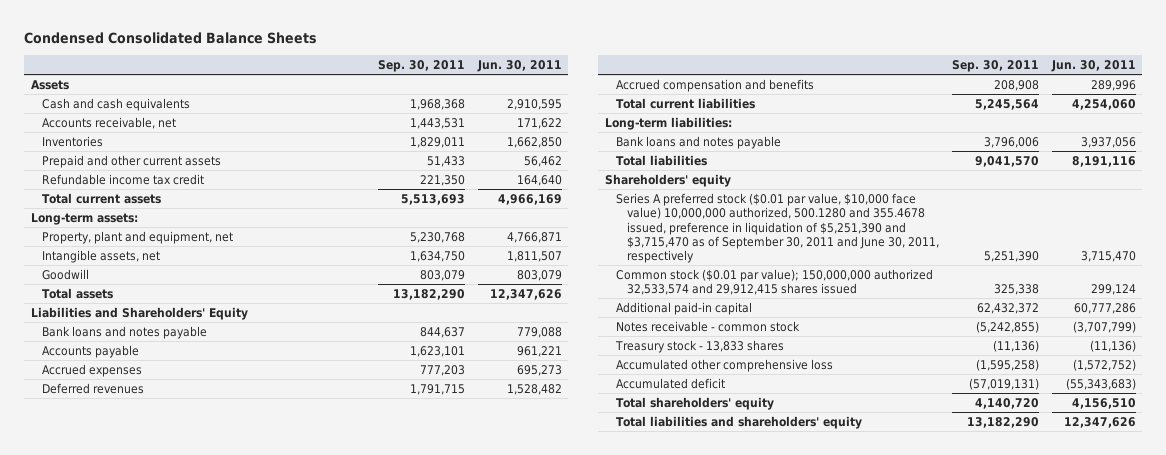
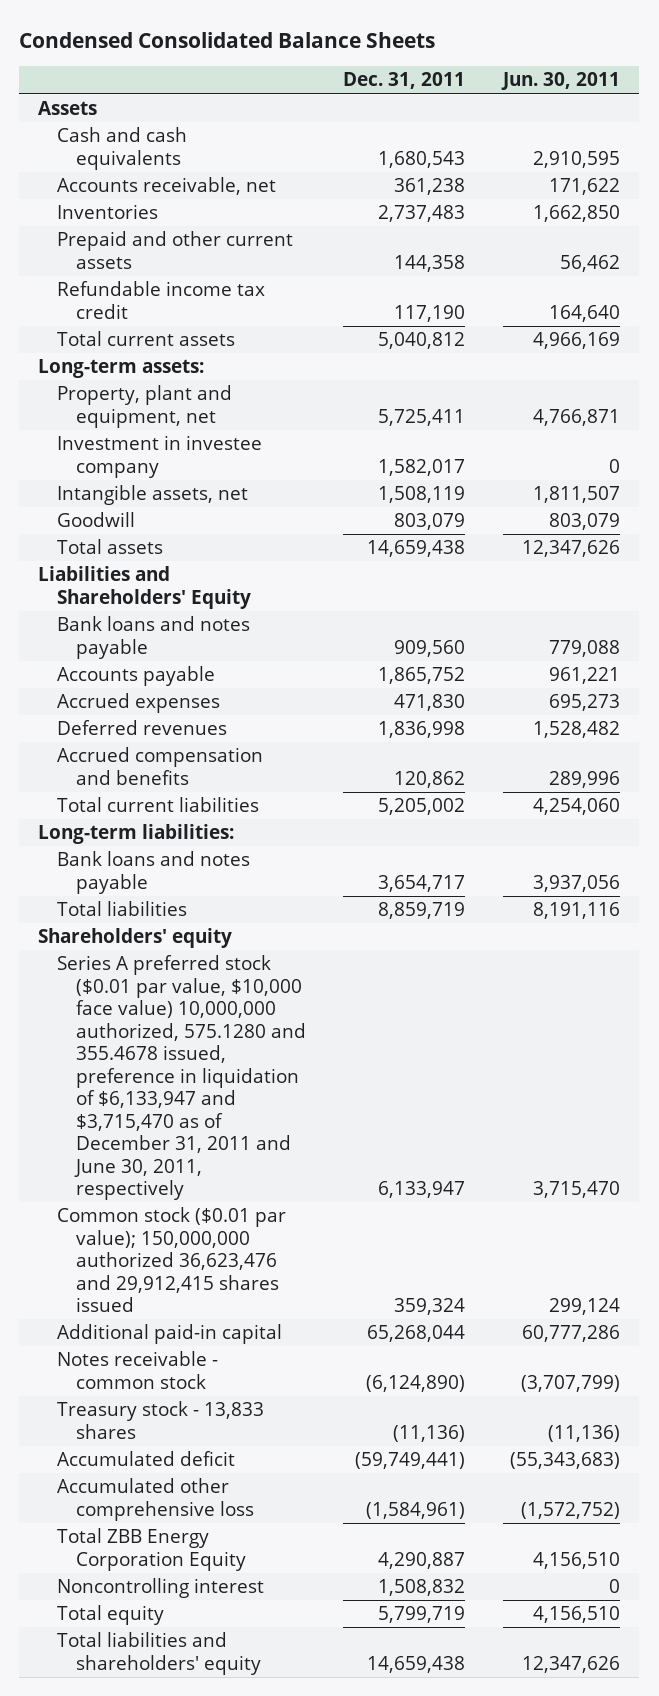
- | Sep. 30, 2011 | Jun. 30, 2011
+ | Dec. 31, 2011 | Jun. 30, 2011
+ Investment in investee company | 1,582,017 | 0
- Series A preferred stock ($0.01 par value, $10,000 face value) 10,000,000 authorized, 500.1280 and 355.4678 issued, preference in liquidation of $5,251,390 and $3,715,470 as of September 30, 2011 and June 30, 2011, respectively | 5,251,390 | 3,715,470
- Common stock ($0.01 par value); 150,000,000 authorized 32,533,574 and 29,912,415 shares issued | 325,338 | 299,124
+ Series A preferred stock ($0.01 par value, $10,000 face value) 10,000,000 authorized, 575.1280 and 355.4678 issued, preference in liquidation of $6,133,947 and $3,715,470 as of December 31, 2011 and June 30, 2011, respectively | 6,133,947 | 3,715,470
+ Common stock ($0.01 par value); 150,000,000 authorized 36,623,476 and 29,912,415 shares issued | 359,324 | 299,124
- Total shareholders' equity | 4,140,720 | 4,156,510
moved down: Accumulated other comprehensive loss | (1,584,961) | (1,572,752)
+ Total ZBB Energy Corporation Equity | 4,290,887 | 4,156,510
+ Noncontrolling interest | 1,508,832 | 0
+ Total equity | 5,799,719 | 4,156,510

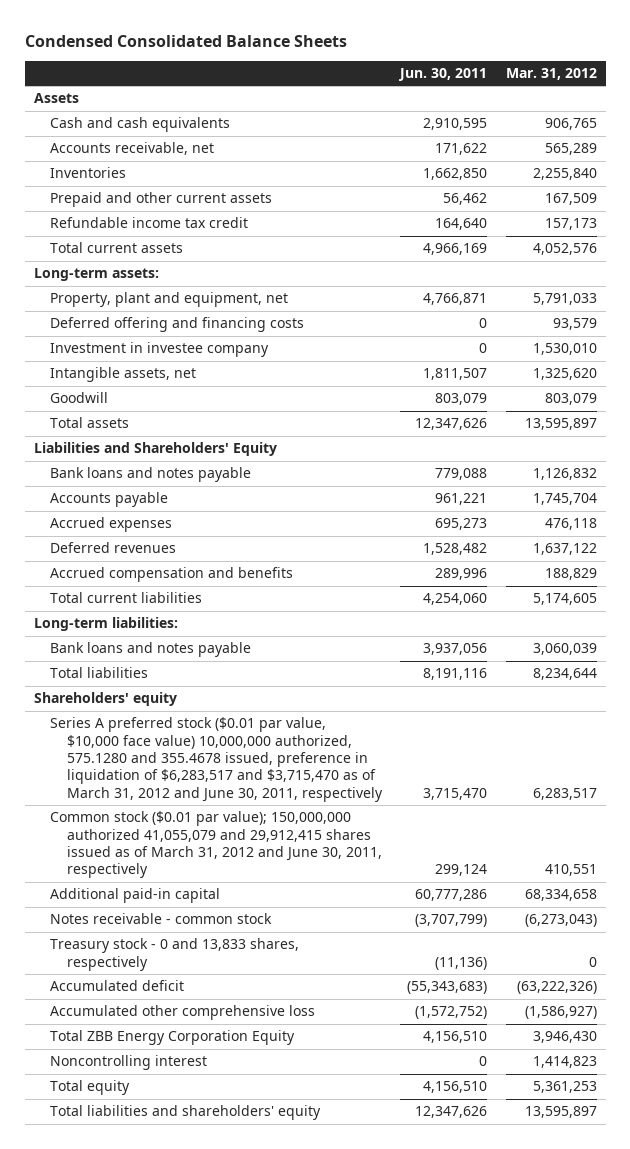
- | Dec. 31, 2011 | Jun. 30, 2011
+ | Jun. 30, 2011 | Mar. 31, 2012
+ Deferred offering and financing costs | 0 | 93,579
- Series A preferred stock ($0.01 par value, $10,000 face value) 10,000,000 authorized, 575.1280 and 355.4678 issued, preference in liquidation of $6,133,947 and $3,715,470 as of December 31, 2011 and June 30, 2011, respectively | 6,133,947 | 3,715,470
- Common stock ($0.01 par value); 150,000,000 authorized 36,623,476 and 29,912,415 shares issued | 359,324 | 299,124
+ Series A preferred stock ($0.01 par value, $10,000 face value) 10,000,000 authorized, 575.1280 and 355.4678 issued, preference in liquidation of $6,283,517 and $3,715,470 as of March 31, 2012 and June 30, 2011, respectively | 3,715,470 | 6,283,517
+ Common stock ($0.01 par value); 150,000,000 authorized 41,055,079 and 29,912,415 shares issued as of March 31, 2012 and June 30, 2011, respectively | 299,124 | 410,551
- Treasury stock - 13,833 shares | (11,136) | (11,136)
+ Treasury stock - 0 and 13,833 shares, respectively | (11,136) | 0

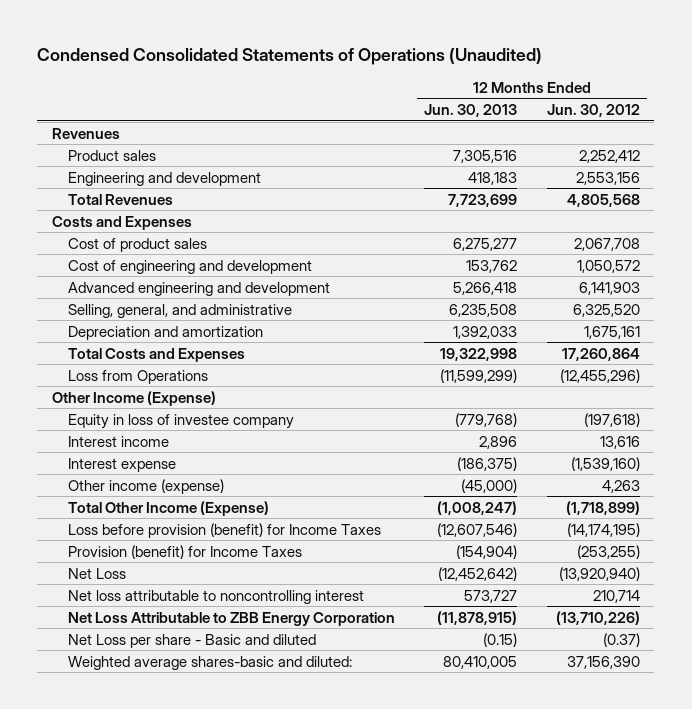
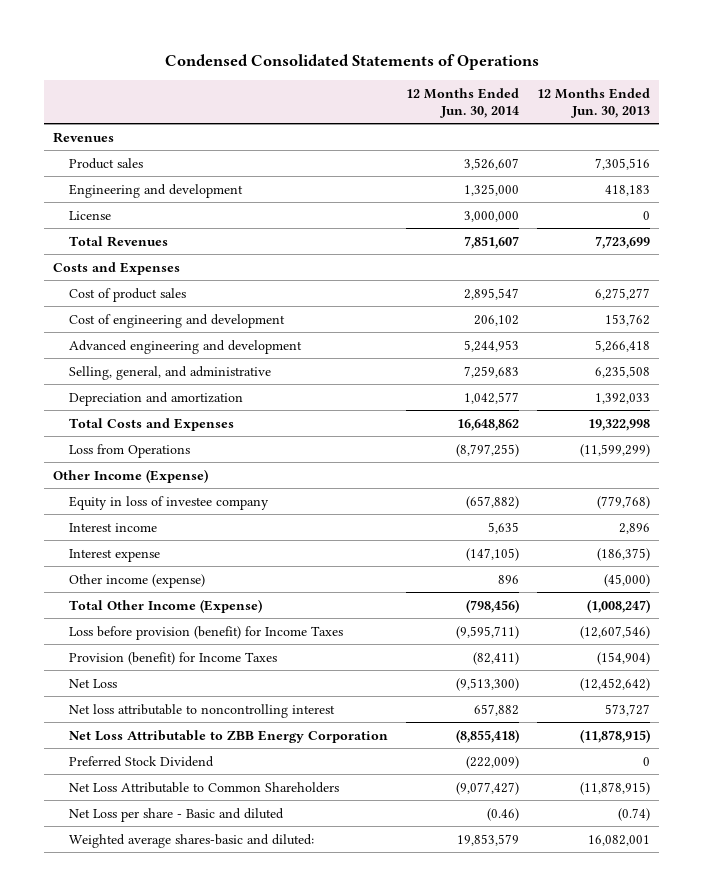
- Condensed Consolidated Statements of Operations (Unaudited)
+ Condensed Consolidated Statements of Operations
- | 12 Months Ended Jun. 30, 2013 | 12 Months Ended Jun. 30, 2012
+ | 12 Months Ended Jun. 30, 2014 | 12 Months Ended Jun. 30, 2013
+ License | 3,000,000 | 0
- Net Loss per share - Basic and diluted | (0.15) | (0.37)
- Weighted average shares-basic and diluted: | 80,410,005 | 37,156,390
+ Preferred Stock Dividend | (222,009) | 0
+ Net Loss Attributable to Common Shareholders | (9,077,427) | (11,878,915)
+ Net Loss per share - Basic and diluted | (0.46) | (0.74)
+ Weighted average shares-basic and diluted: | 19,853,579 | 16,082,001

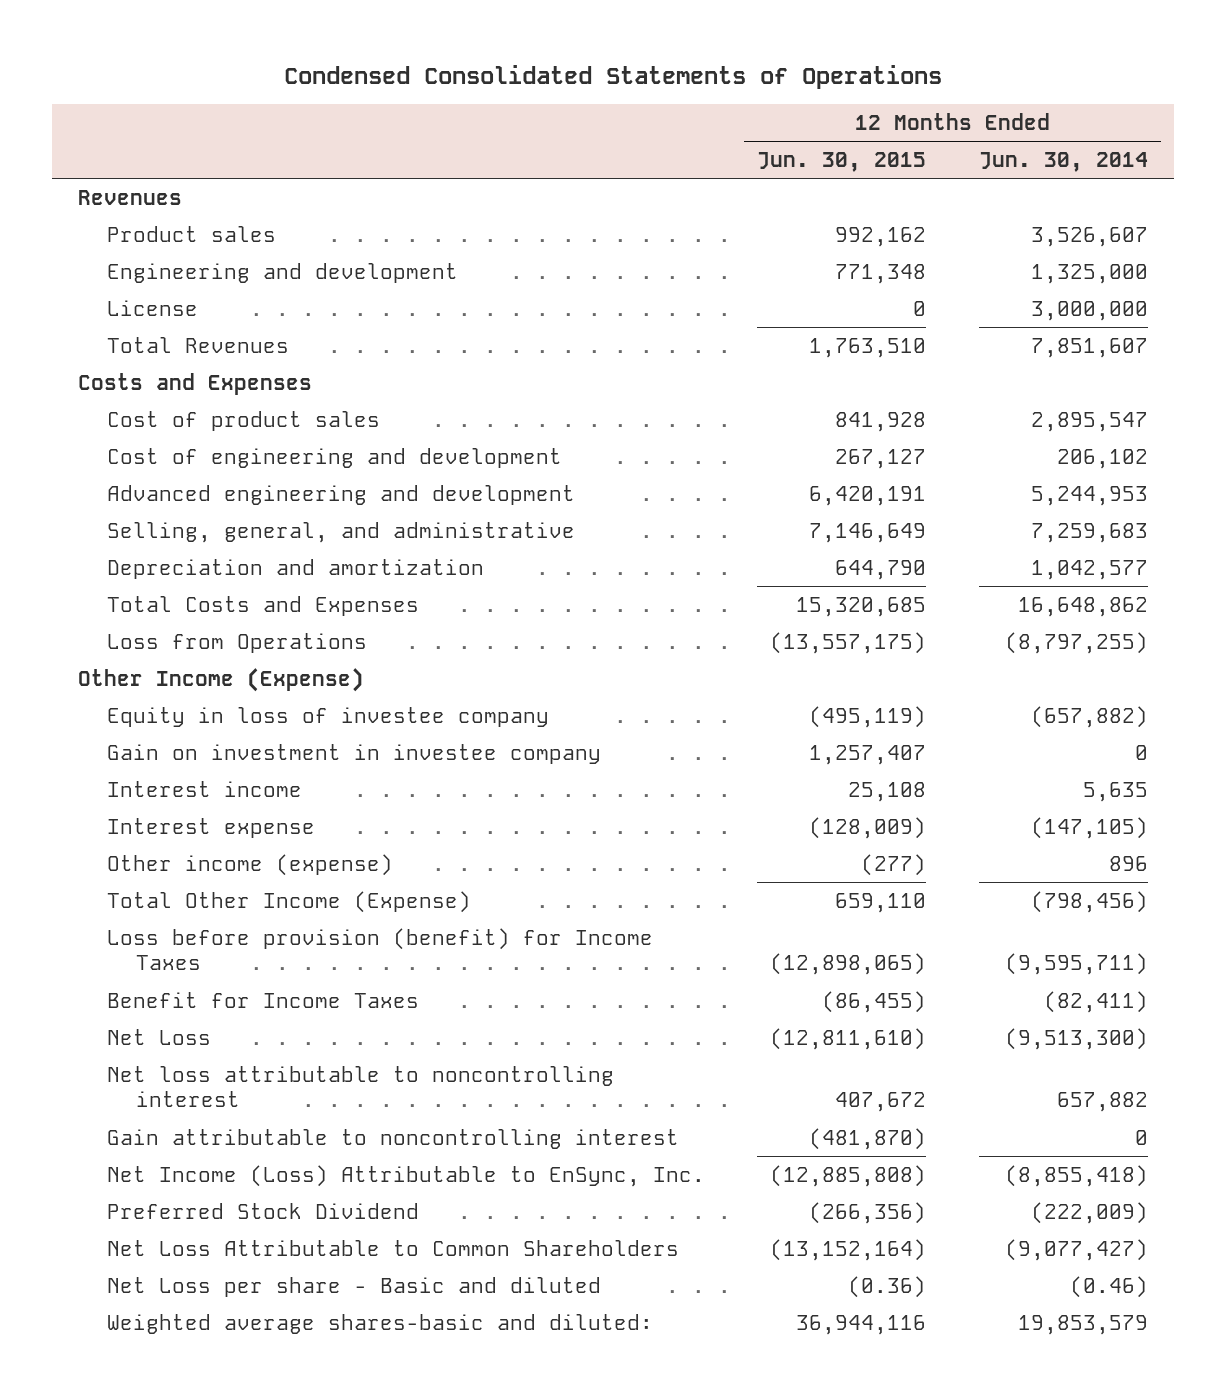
- | 12 Months Ended Jun. 30, 2014 | 12 Months Ended Jun. 30, 2013
+ | 12 Months Ended Jun. 30, 2015 | 12 Months Ended Jun. 30, 2014
+ Gain on investment in investee company | 1,257,407 | 0
- Provision (benefit) for Income Taxes | (82,411) | (154,904)
+ Benefit for Income Taxes | (86,455) | (82,411)
- Net Loss Attributable to ZBB Energy Corporation | (8,855,418) | (11,878,915)
+ Gain attributable to noncontrolling interest | (481,870) | 0
+ Net Income (Loss) Attributable to EnSync, Inc. | (12,885,808) | (8,855,418)

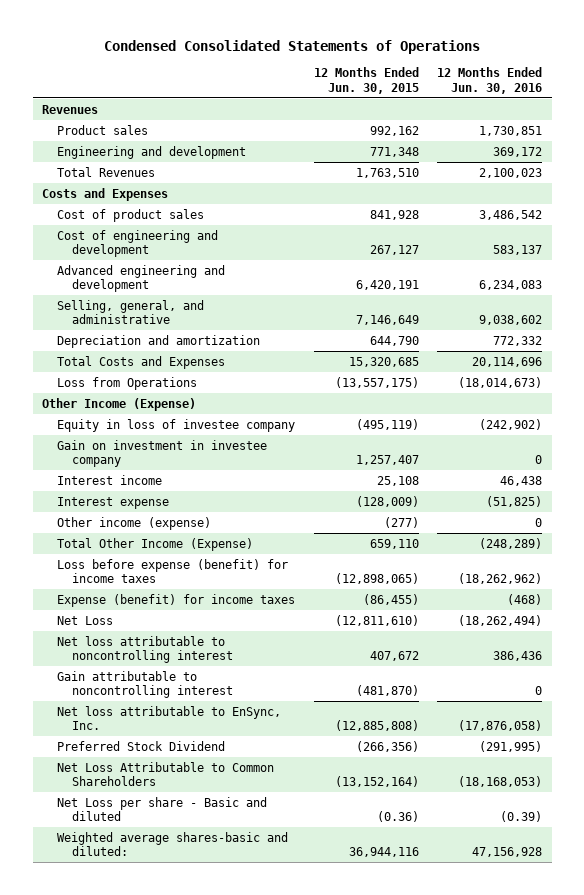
- | 12 Months Ended Jun. 30, 2015 | 12 Months Ended Jun. 30, 2014
+ | 12 Months Ended Jun. 30, 2015 | 12 Months Ended Jun. 30, 2016
- License | 0 | 3,000,000
- Loss before provision (benefit) for Income Taxes | (12,898,065) | (9,595,711)
- Benefit for Income Taxes | (86,455) | (82,411)
+ Loss before expense (benefit) for income taxes | (12,898,065) | (18,262,962)
+ Expense (benefit) for income taxes | (86,455) | (468)
- Net Income (Loss) Attributable to EnSync, Inc. | (12,885,808) | (8,855,418)
+ Net loss attributable to EnSync, Inc. | (12,885,808) | (17,876,058)

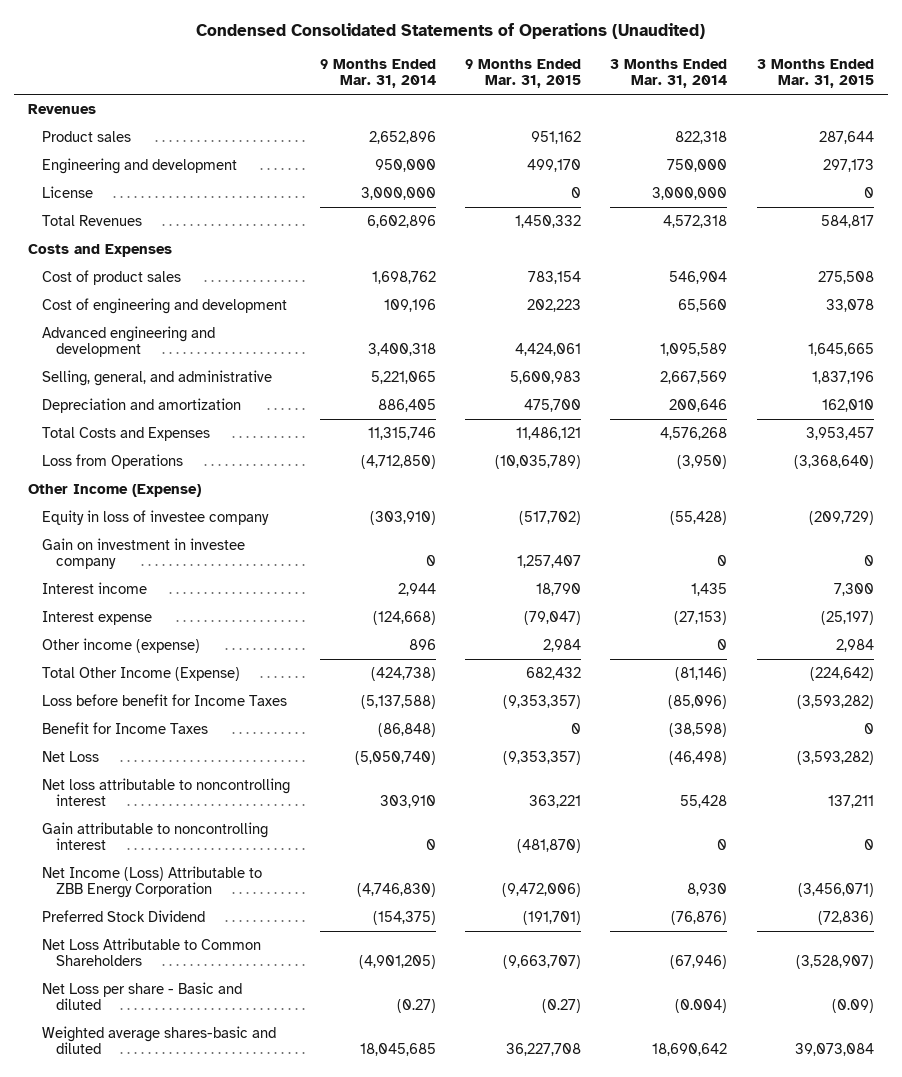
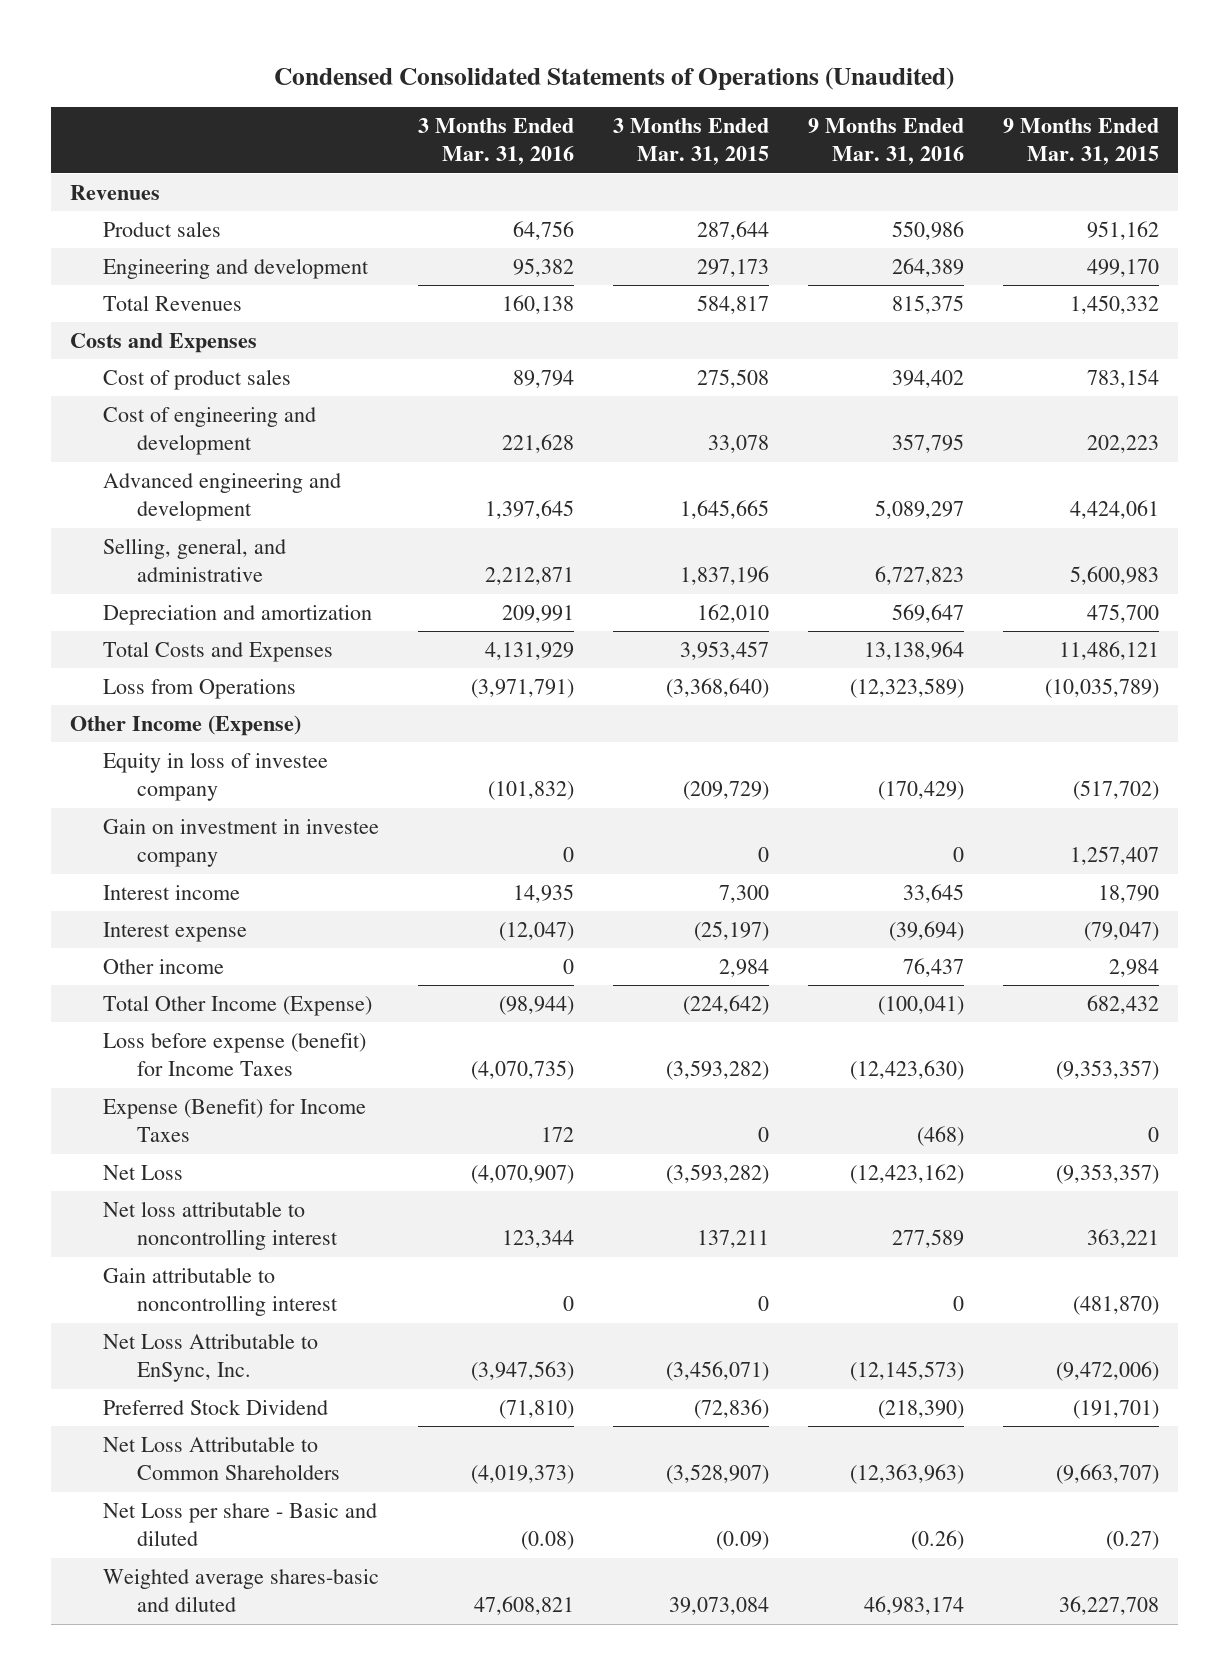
- | 9 Months Ended Mar. 31, 2014 | 9 Months Ended Mar. 31, 2015 | 3 Months Ended Mar. 31, 2014 | 3 Months Ended Mar. 31, 2015
+ | 3 Months Ended Mar. 31, 2016 | 3 Months Ended Mar. 31, 2015 | 9 Months Ended Mar. 31, 2016 | 9 Months Ended Mar. 31, 2015
- License | 3,000,000 | 0 | 3,000,000 | 0
- Other income (expense) | 896 | 2,984 | 0 | 2,984
+ Other income | 0 | 2,984 | 76,437 | 2,984
- Loss before benefit for Income Taxes | (5,137,588) | (9,353,357) | (85,096) | (3,593,282)
- Benefit for Income Taxes | (86,848) | 0 | (38,598) | 0
+ Loss before expense (benefit) for Income Taxes | (4,070,735) | (3,593,282) | (12,423,630) | (9,353,357)
+ Expense (Benefit) for Income Taxes | 172 | 0 | (468) | 0
- Net Income (Loss) Attributable to ZBB Energy Corporation | (4,746,830) | (9,472,006) | 8,930 | (3,456,071)
+ Net Loss Attributable to EnSync, Inc. | (3,947,563) | (3,456,071) | (12,145,573) | (9,472,006)

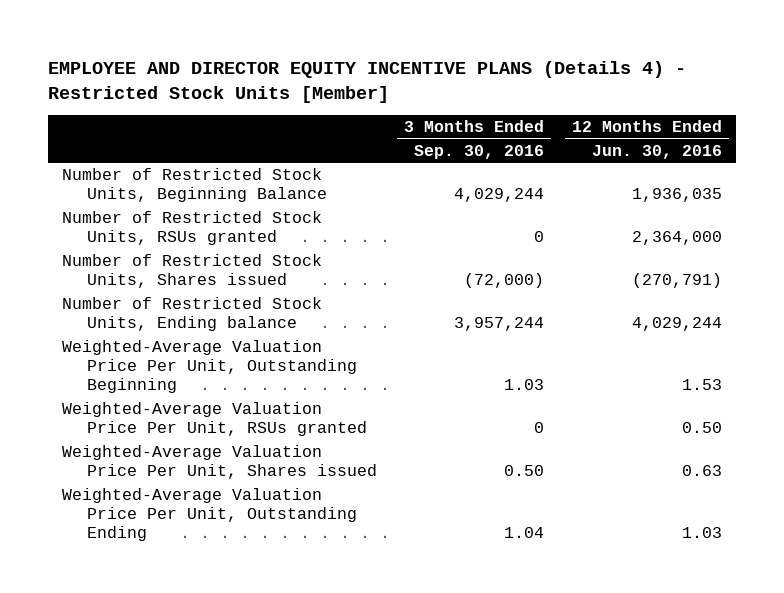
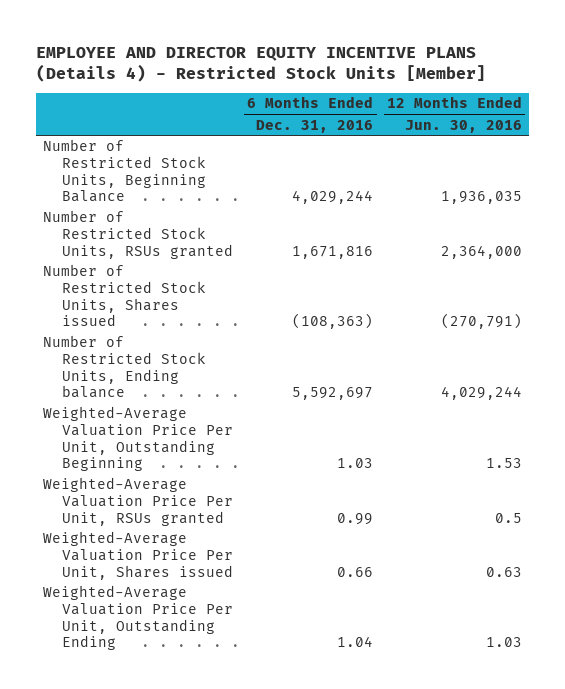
- | 3 Months Ended Sep. 30, 2016 | 12 Months Ended Jun. 30, 2016
+ | 6 Months Ended Dec. 31, 2016 | 12 Months Ended Jun. 30, 2016
- Weighted-Average Valuation Price Per Unit, RSUs granted | 0 | 0.50
+ Weighted-Average Valuation Price Per Unit, RSUs granted | 0.99 | 0.5

